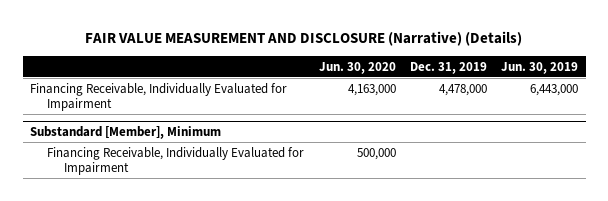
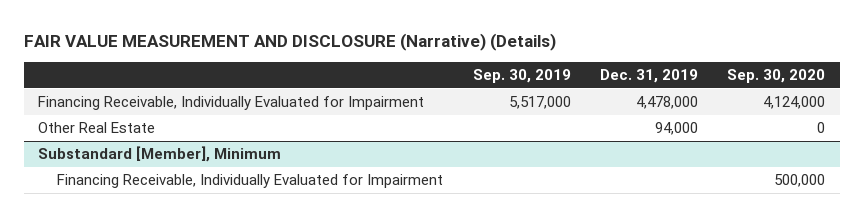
- | Jun. 30, 2020 | Dec. 31, 2019 | Jun. 30, 2019
+ | Sep. 30, 2019 | Dec. 31, 2019 | Sep. 30, 2020
+ Other Real Estate | | 94,000 | 0

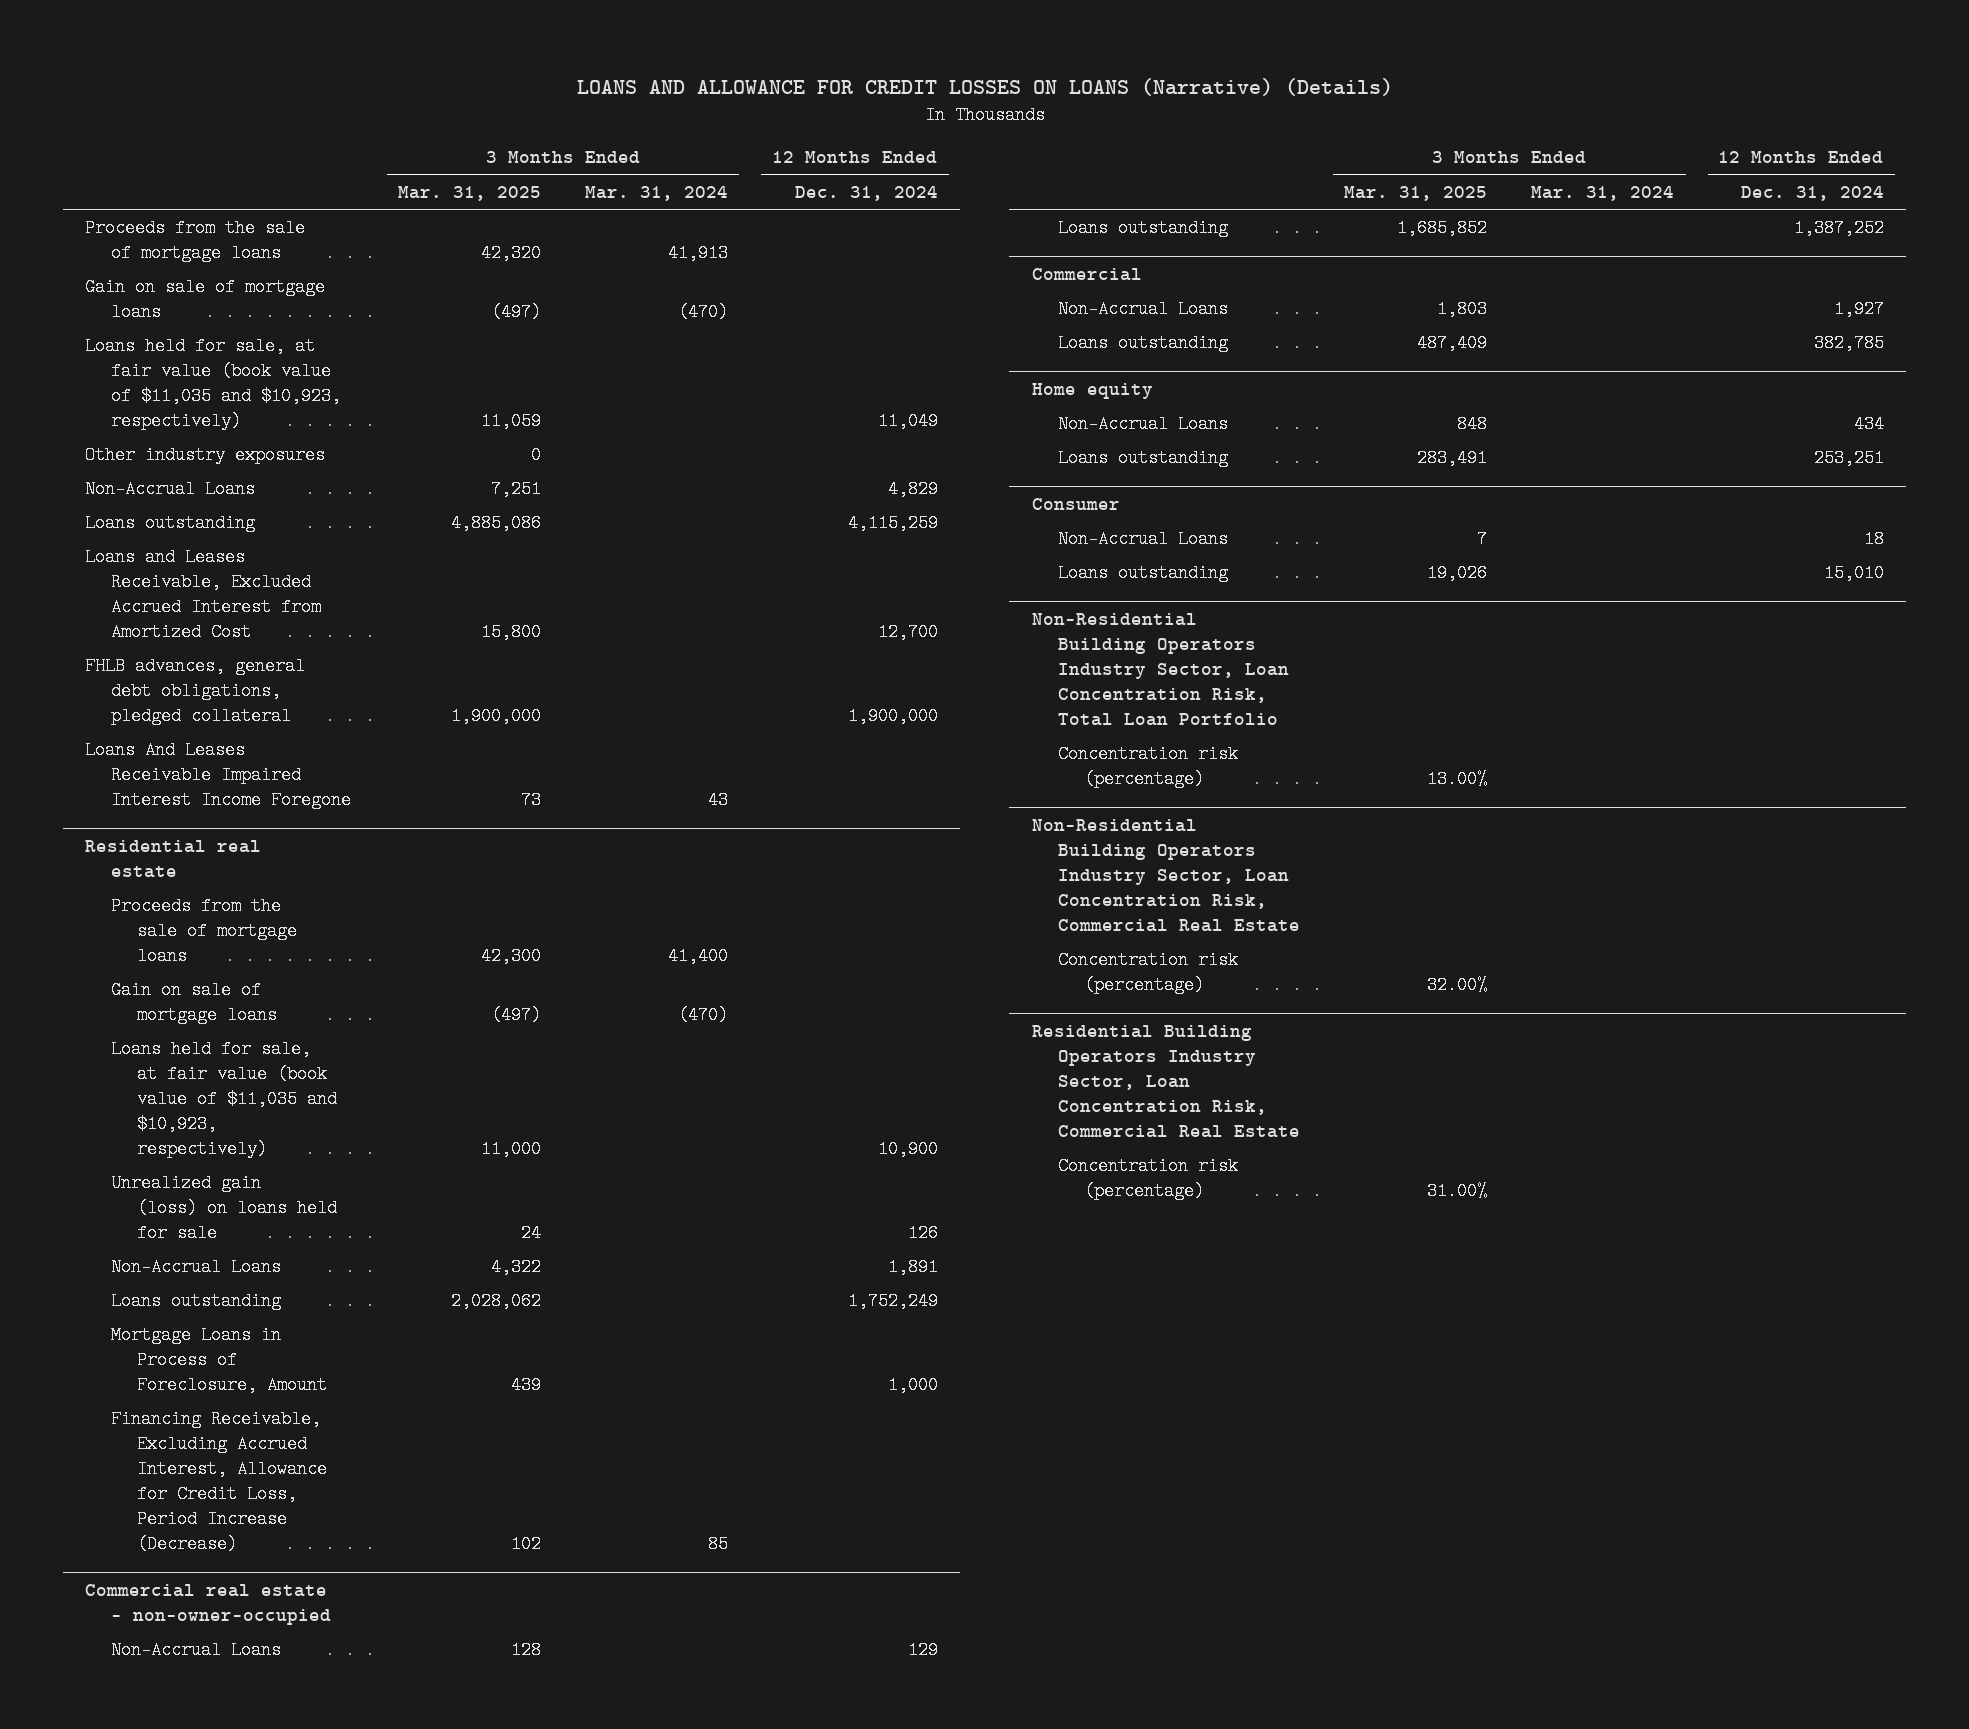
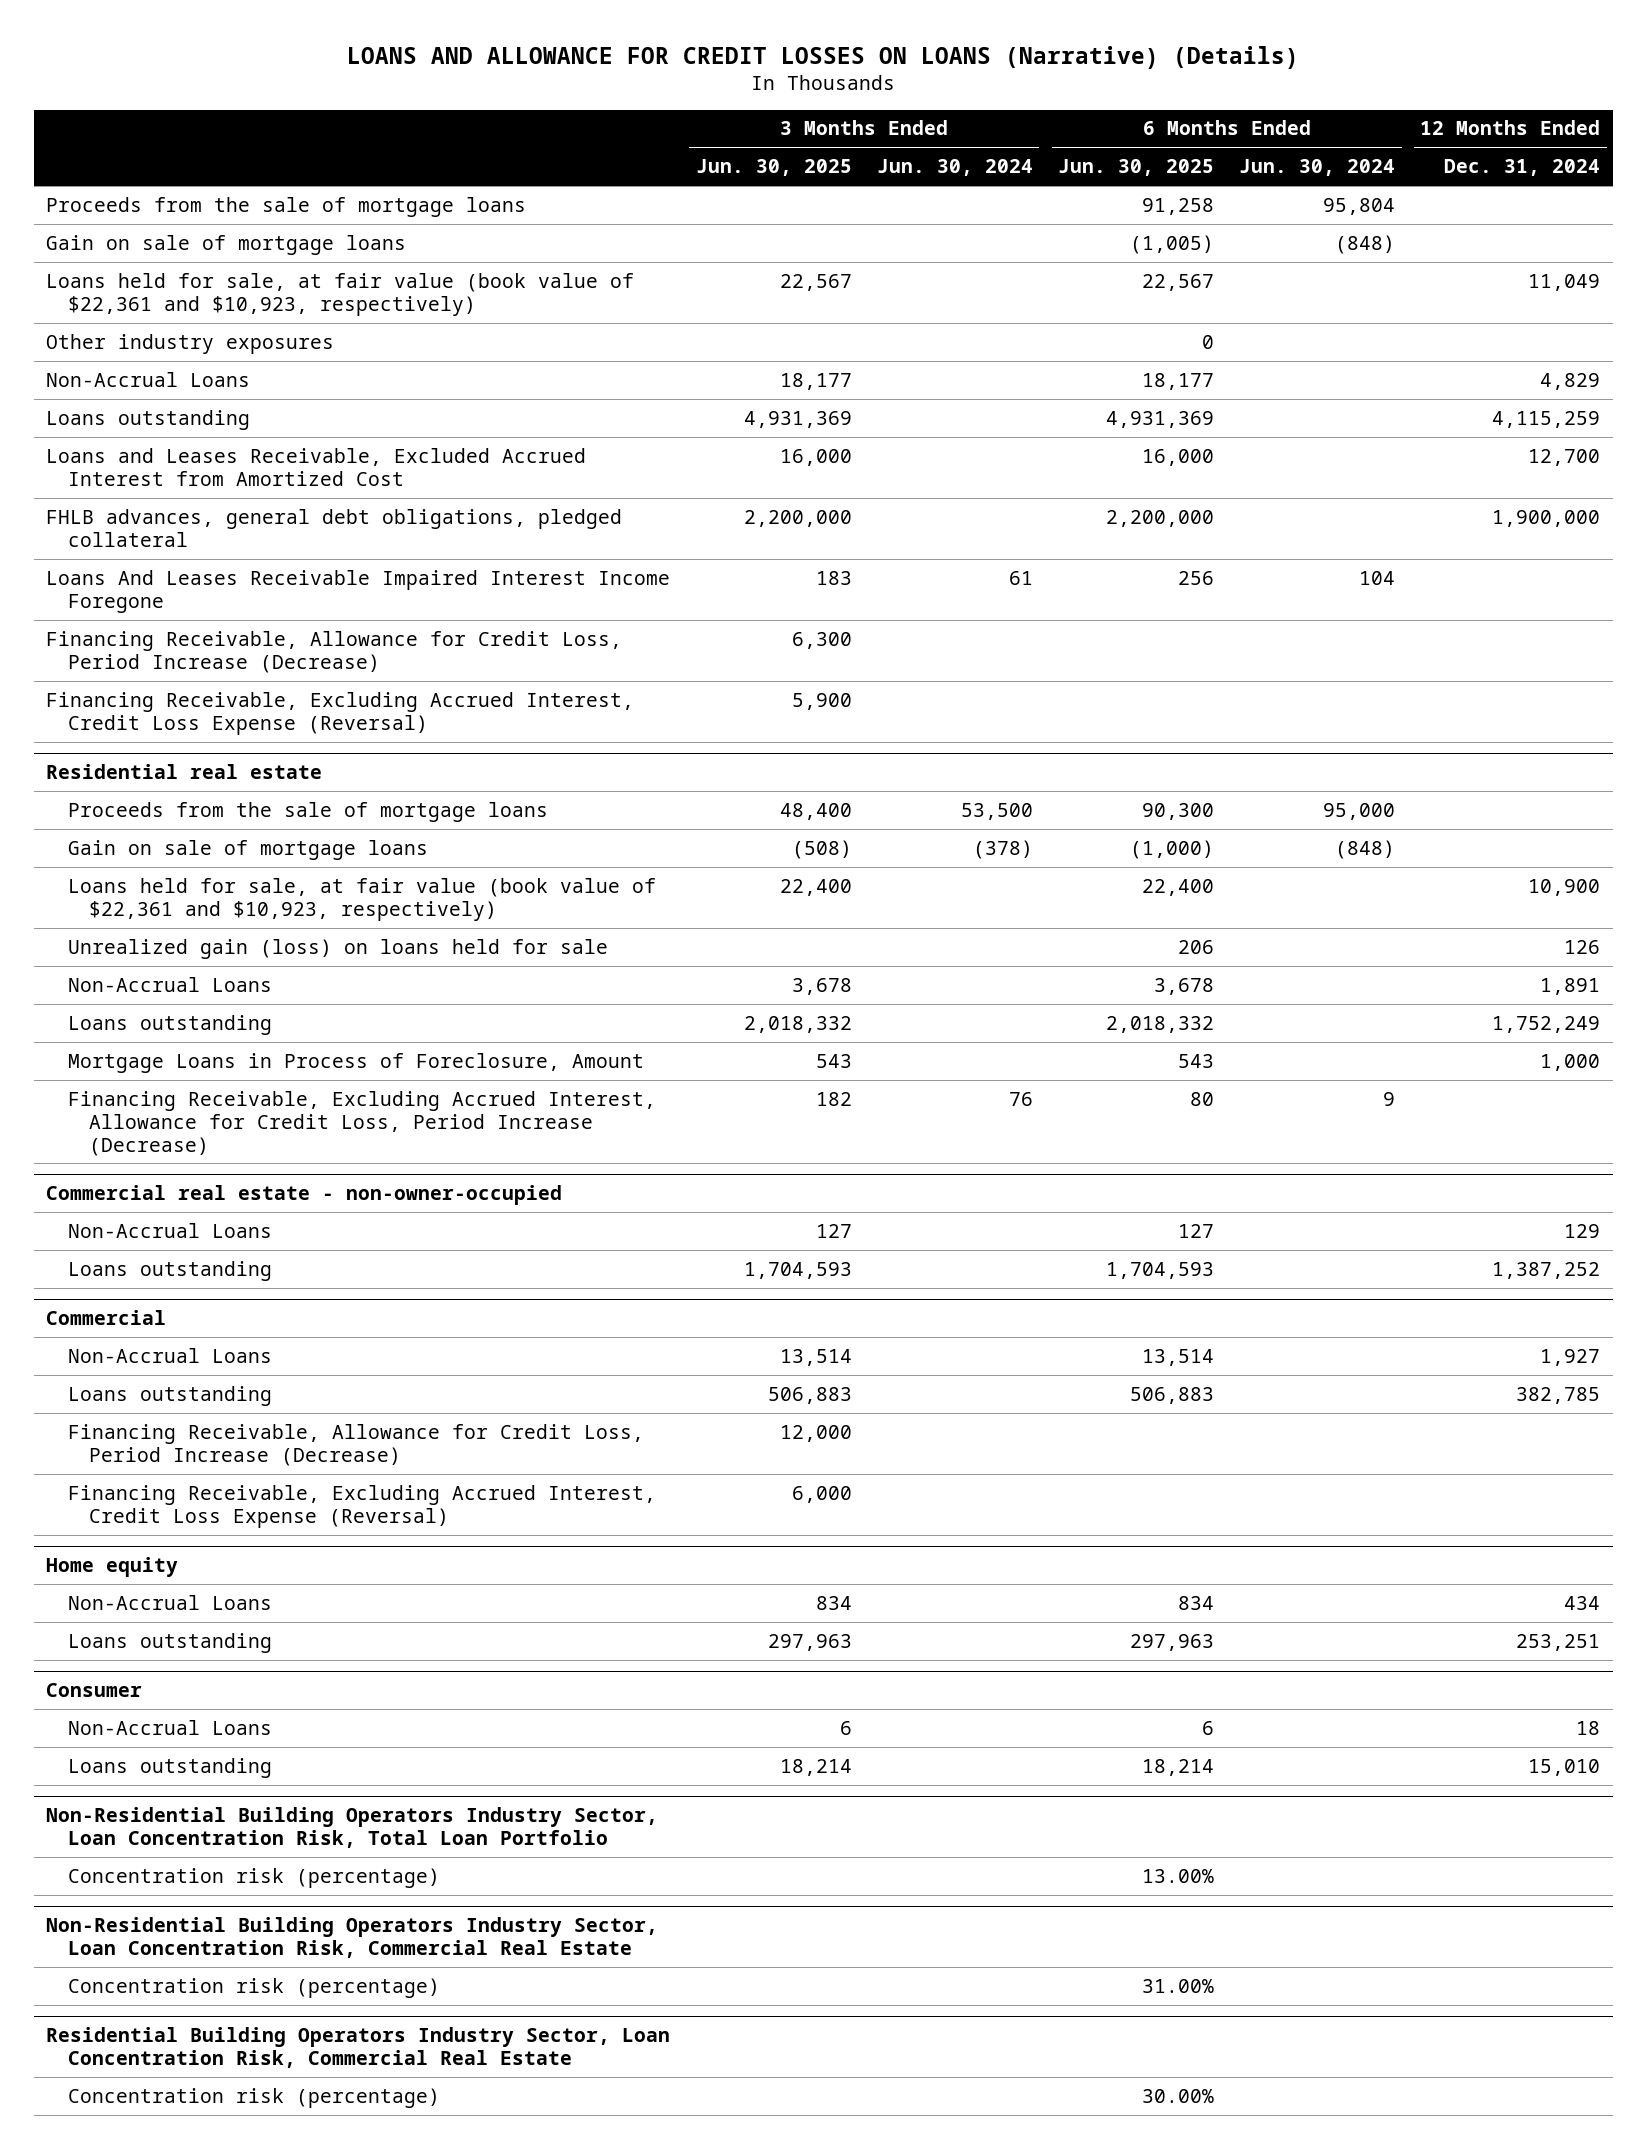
- | 3 Months Ended Mar. 31, 2025 | 3 Months Ended Mar. 31, 2024 | 12 Months Ended Dec. 31, 2024
+ | 3 Months Ended Jun. 30, 2025 | 3 Months Ended Jun. 30, 2024 | 6 Months Ended Jun. 30, 2025 | 6 Months Ended Jun. 30, 2024 | 12 Months Ended Dec. 31, 2024
- Loans held for sale, at fair value (book value of $11,035 and $10,923, respectively) | 11,059 | | 11,049
+ Loans held for sale, at fair value (book value of $22,361 and $10,923, respectively) | 22,567 | | 22,567 | | 11,049
+ Financing Receivable, Allowance for Credit Loss, Period Increase (Decrease) | 6,300 | | | |
+ Financing Receivable, Excluding Accrued Interest, Credit Loss Expense (Reversal) | 5,900 | | | |
@ Residential real estate
- Loans held for sale, at fair value (book value of $11,035 and $10,923, respectively) | 11,000 | | 10,900
+ Loans held for sale, at fair value (book value of $22,361 and $10,923, respectively) | 22,400 | | 22,400 | | 10,900
@ Commercial
+ Financing Receivable, Allowance for Credit Loss, Period Increase (Decrease) | 12,000 | | | |
+ Financing Receivable, Excluding Accrued Interest, Credit Loss Expense (Reversal) | 6,000 | | | |

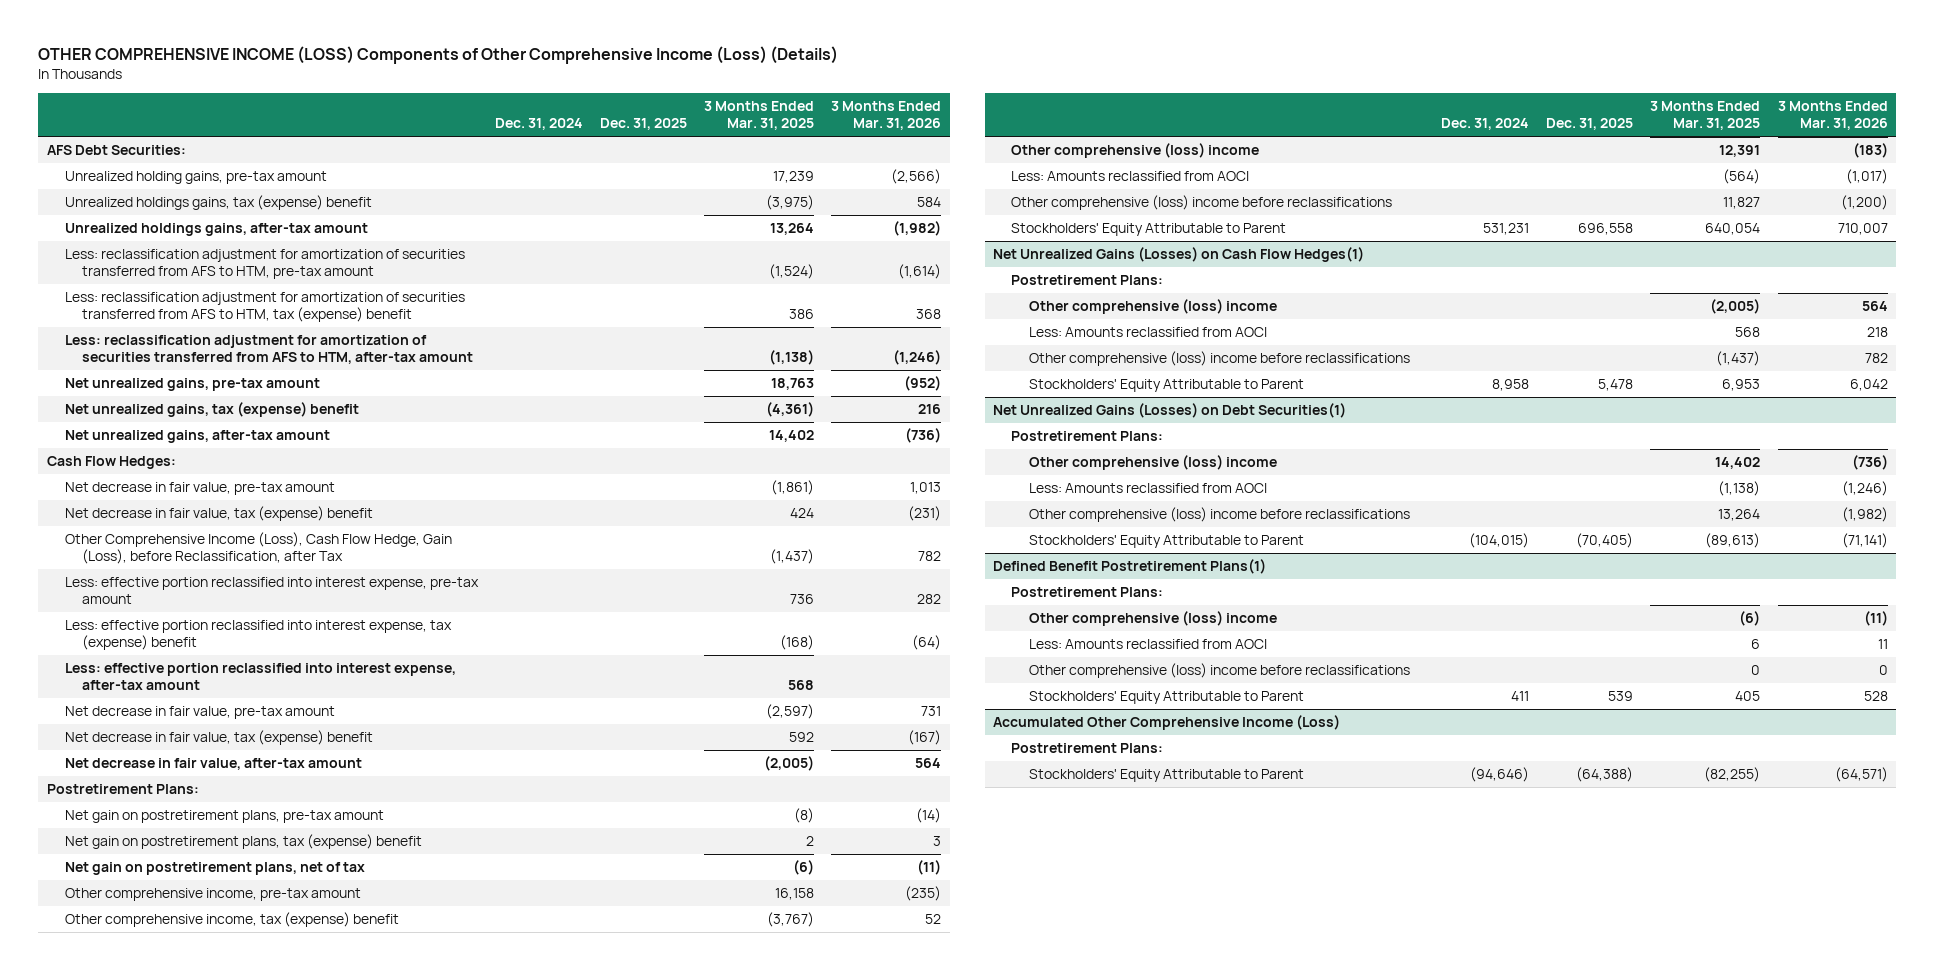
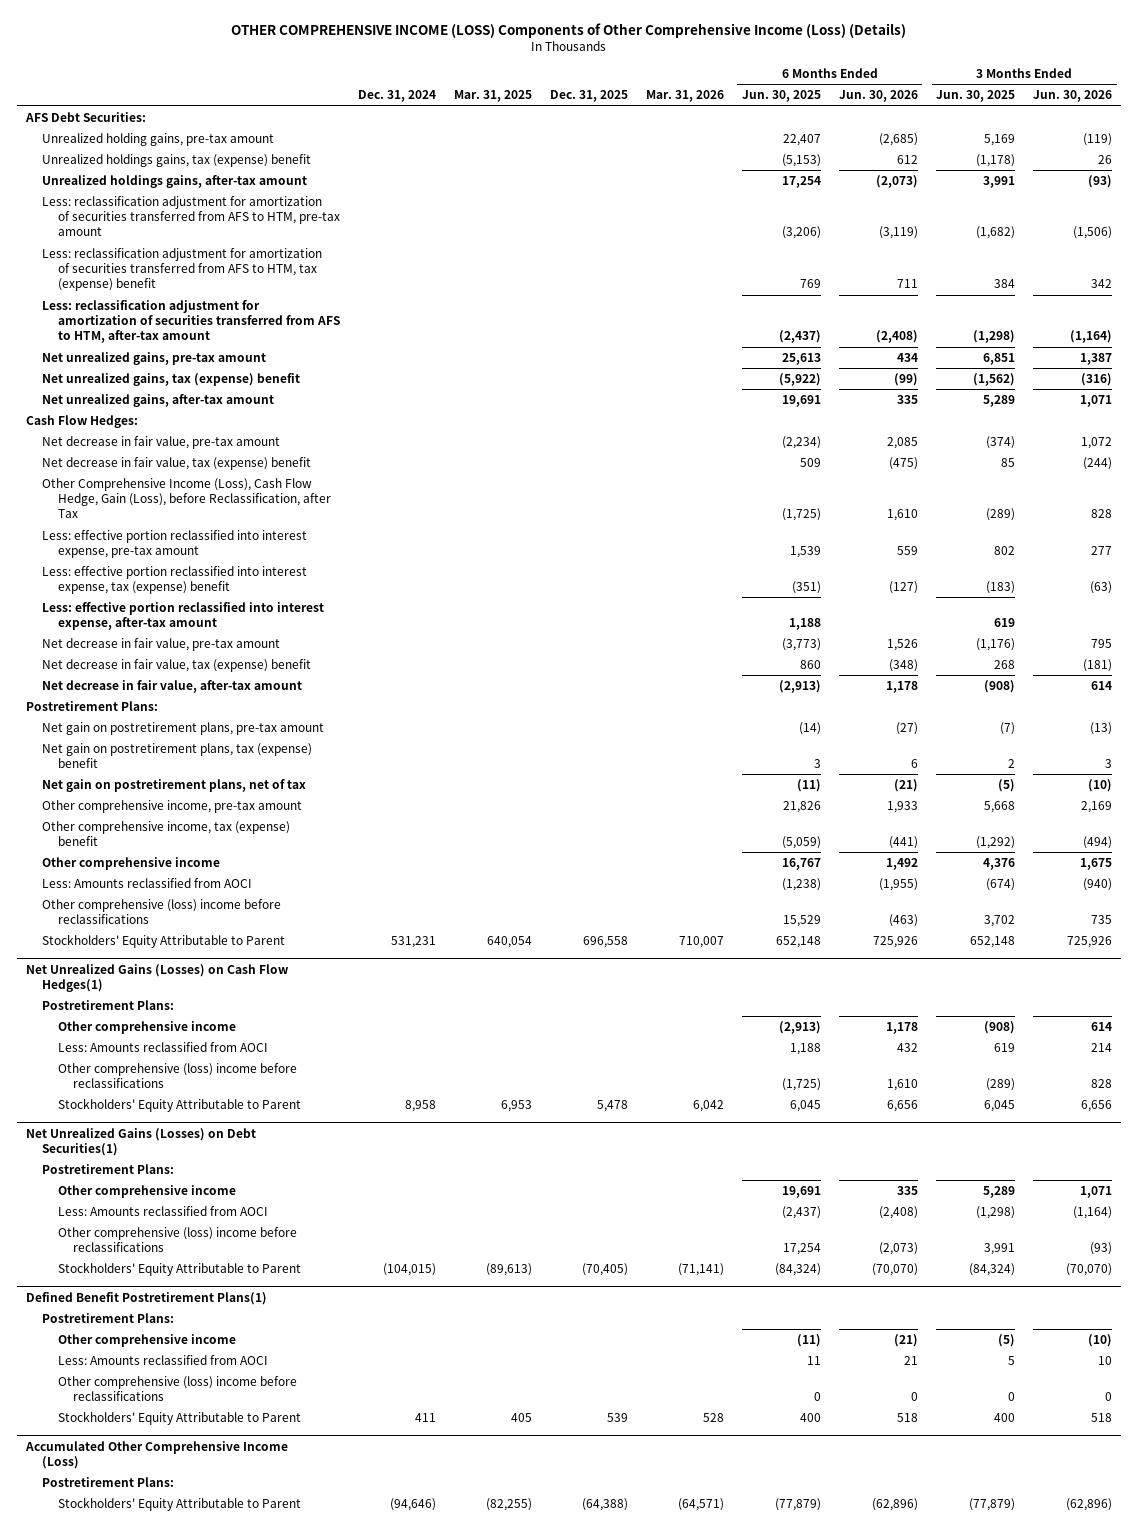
- | Dec. 31, 2024 | Dec. 31, 2025 | 3 Months Ended Mar. 31, 2025 | 3 Months Ended Mar. 31, 2026
+ | Dec. 31, 2024 | Mar. 31, 2025 | Dec. 31, 2025 | Mar. 31, 2026 | 6 Months Ended Jun. 30, 2025 | 6 Months Ended Jun. 30, 2026 | 3 Months Ended Jun. 30, 2025 | 3 Months Ended Jun. 30, 2026
- Other comprehensive (loss) income | | | 12,391 | (183)
+ Other comprehensive income | | | | | 16,767 | 1,492 | 4,376 | 1,675
@ Net Unrealized Gains (Losses) on Cash Flow Hedges(1)
- Other comprehensive (loss) income | | | (2,005) | 564
+ Other comprehensive income | | | | | (2,913) | 1,178 | (908) | 614
@ Net Unrealized Gains (Losses) on Debt Securities(1)
- Other comprehensive (loss) income | | | 14,402 | (736)
+ Other comprehensive income | | | | | 19,691 | 335 | 5,289 | 1,071
@ Defined Benefit Postretirement Plans(1)
- Other comprehensive (loss) income | | | (6) | (11)
+ Other comprehensive income | | | | | (11) | (21) | (5) | (10)

